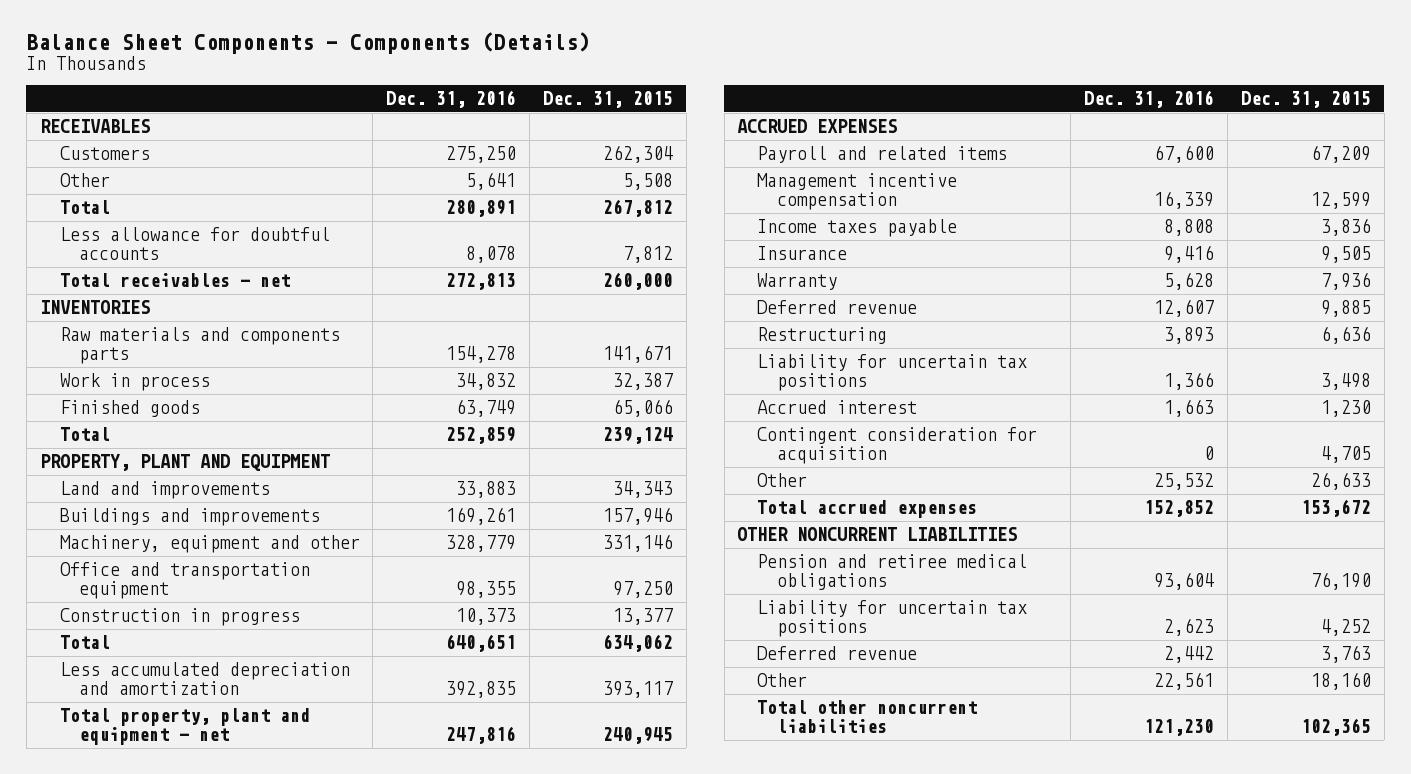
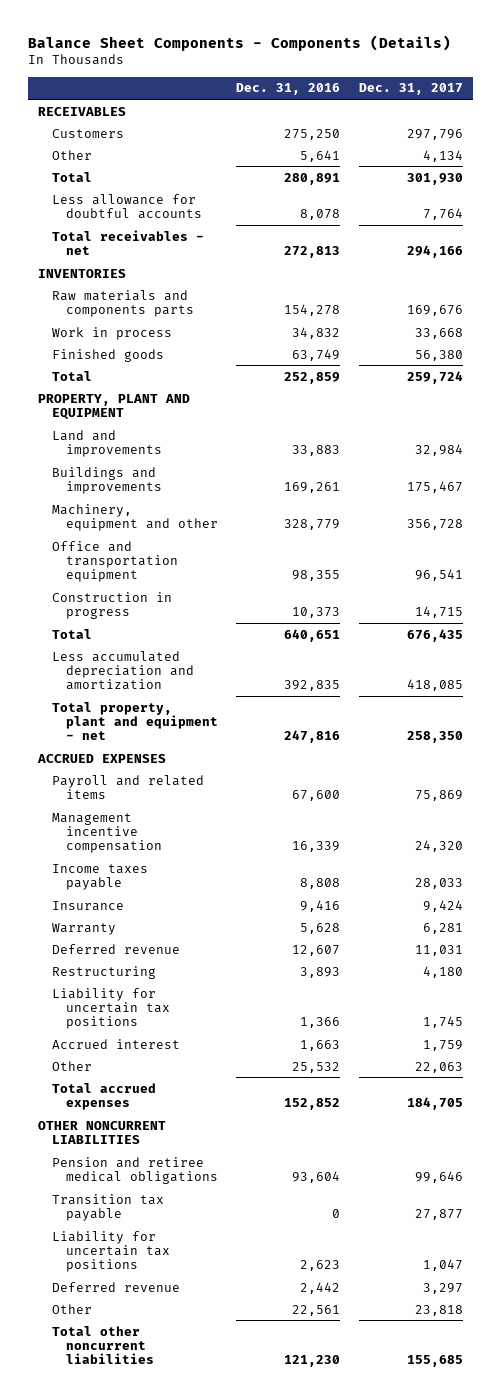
- | Dec. 31, 2016 | Dec. 31, 2015
+ | Dec. 31, 2016 | Dec. 31, 2017
- Contingent consideration for acquisition | 0 | 4,705
+ Transition tax payable | 0 | 27,877

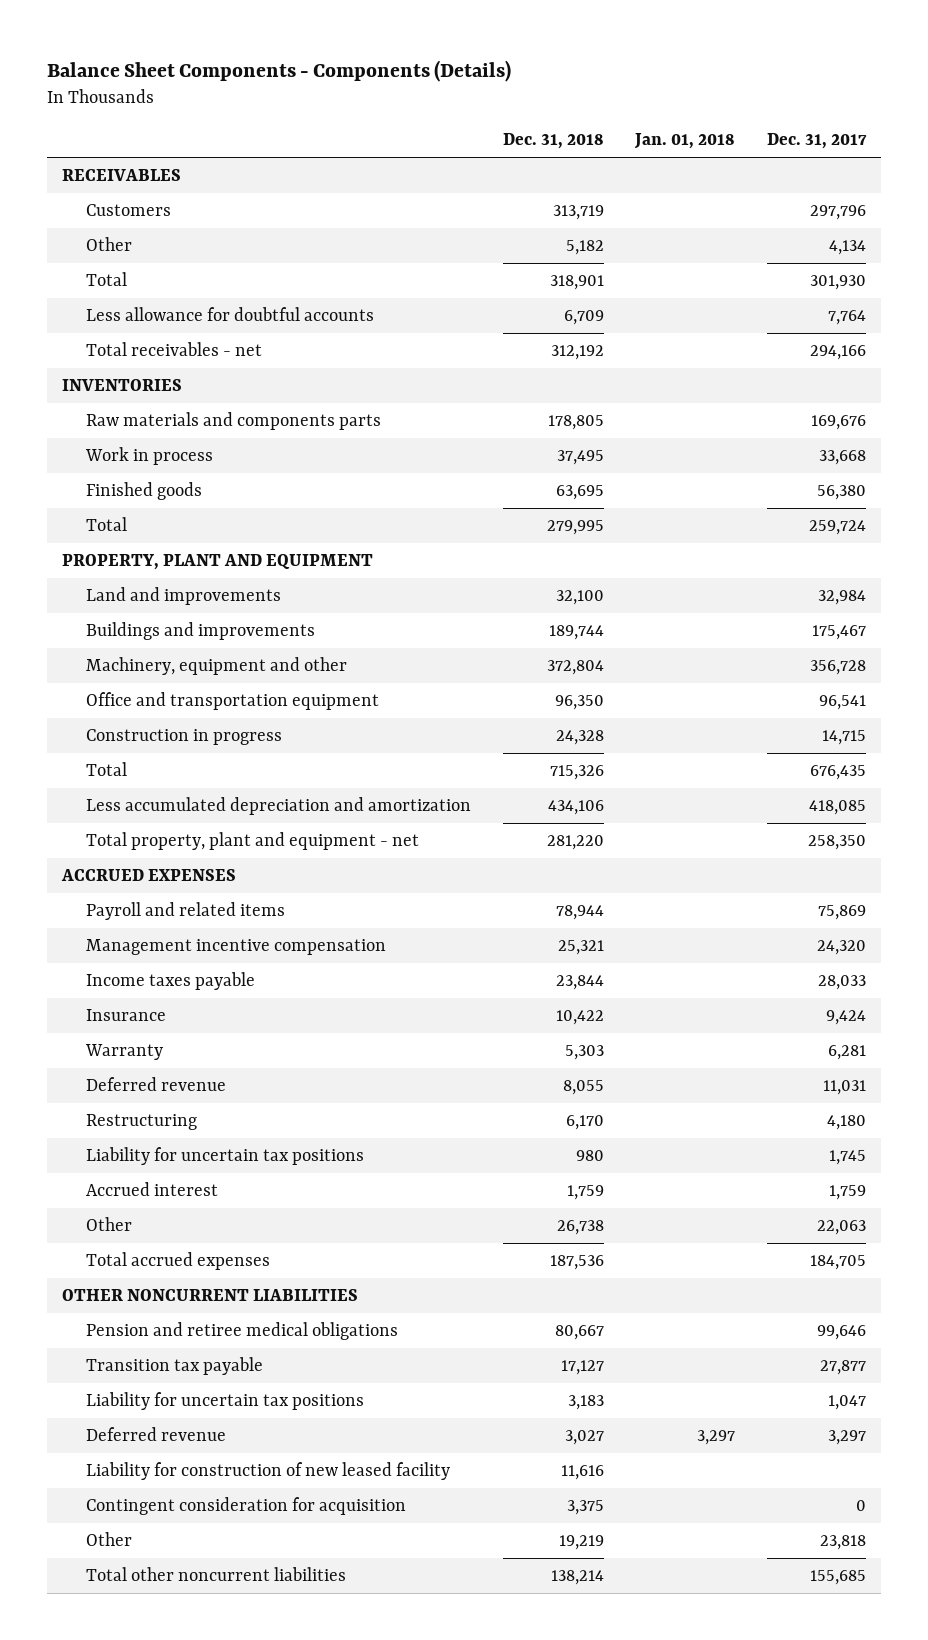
- | Dec. 31, 2016 | Dec. 31, 2017
+ | Dec. 31, 2018 | Jan. 01, 2018 | Dec. 31, 2017
+ Liability for construction of new leased facility | 11,616 | |
+ Contingent consideration for acquisition | 3,375 | | 0

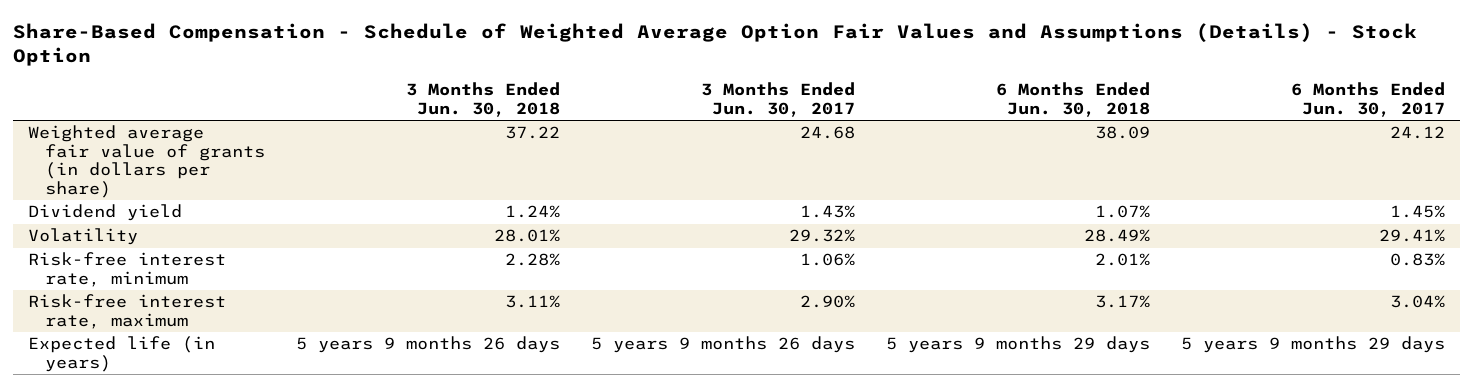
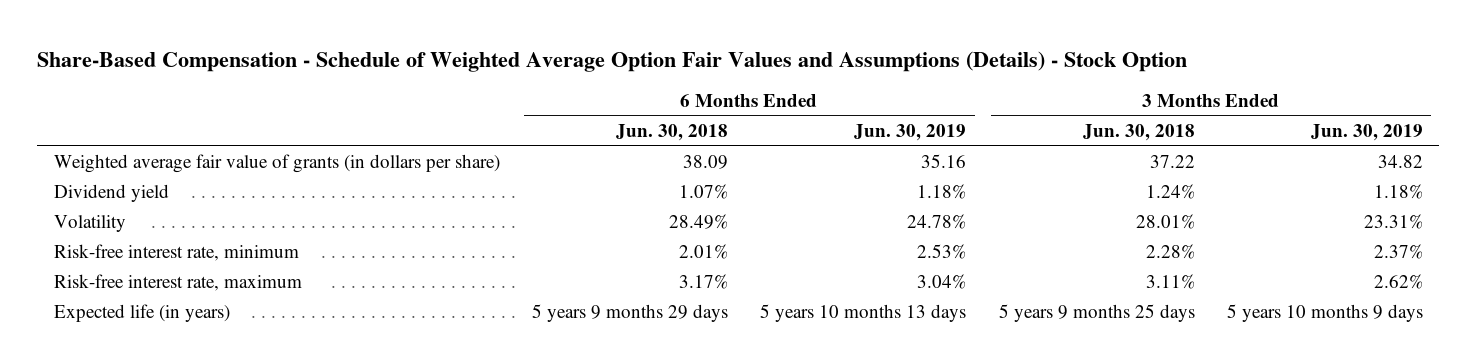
- | 3 Months Ended Jun. 30, 2018 | 3 Months Ended Jun. 30, 2017 | 6 Months Ended Jun. 30, 2018 | 6 Months Ended Jun. 30, 2017
+ | 6 Months Ended Jun. 30, 2018 | 6 Months Ended Jun. 30, 2019 | 3 Months Ended Jun. 30, 2018 | 3 Months Ended Jun. 30, 2019
- Expected life (in years) | 5 years 9 months 26 days | 5 years 9 months 26 days | 5 years 9 months 29 days | 5 years 9 months 29 days
+ Expected life (in years) | 5 years 9 months 29 days | 5 years 10 months 13 days | 5 years 9 months 25 days | 5 years 10 months 9 days

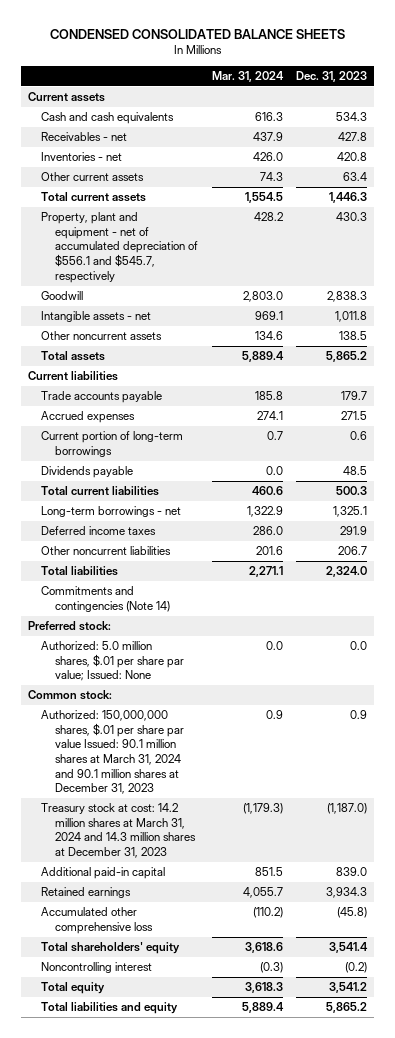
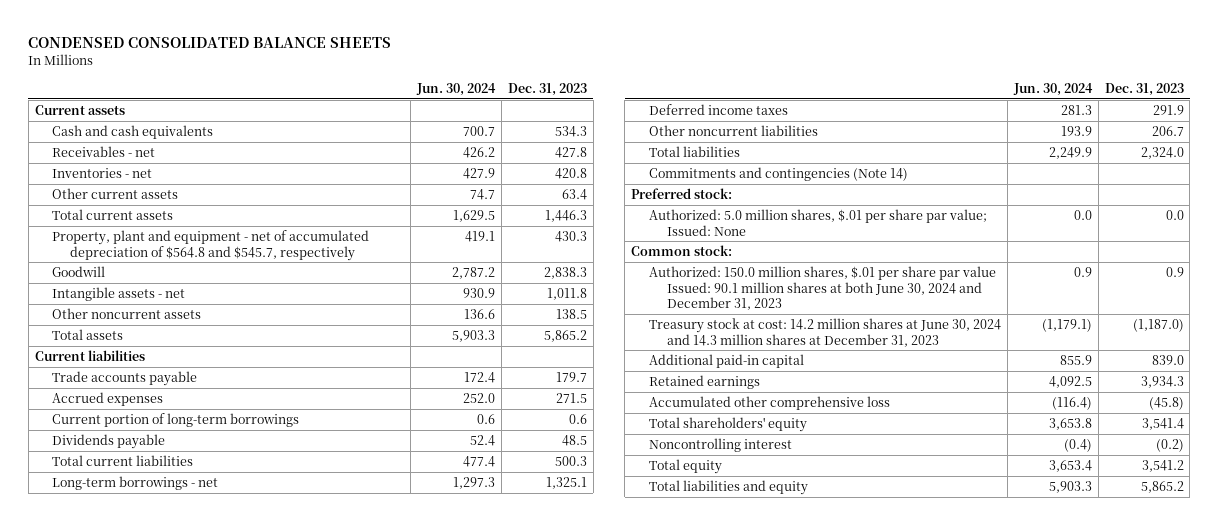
- | Mar. 31, 2024 | Dec. 31, 2023
+ | Jun. 30, 2024 | Dec. 31, 2023
- Property, plant and equipment - net of accumulated depreciation of $556.1 and $545.7, respectively | 428.2 | 430.3
+ Property, plant and equipment - net of accumulated depreciation of $564.8 and $545.7, respectively | 419.1 | 430.3
- Authorized: 150,000,000 shares, $.01 per share par value Issued: 90.1 million shares at March 31, 2024 and 90.1 million shares at December 31, 2023 | 0.9 | 0.9
- Treasury stock at cost: 14.2 million shares at March 31, 2024 and 14.3 million shares at December 31, 2023 | (1,179.3) | (1,187.0)
+ Authorized: 150.0 million shares, $.01 per share par value Issued: 90.1 million shares at both June 30, 2024 and December 31, 2023 | 0.9 | 0.9
+ Treasury stock at cost: 14.2 million shares at June 30, 2024 and 14.3 million shares at December 31, 2023 | (1,179.1) | (1,187.0)

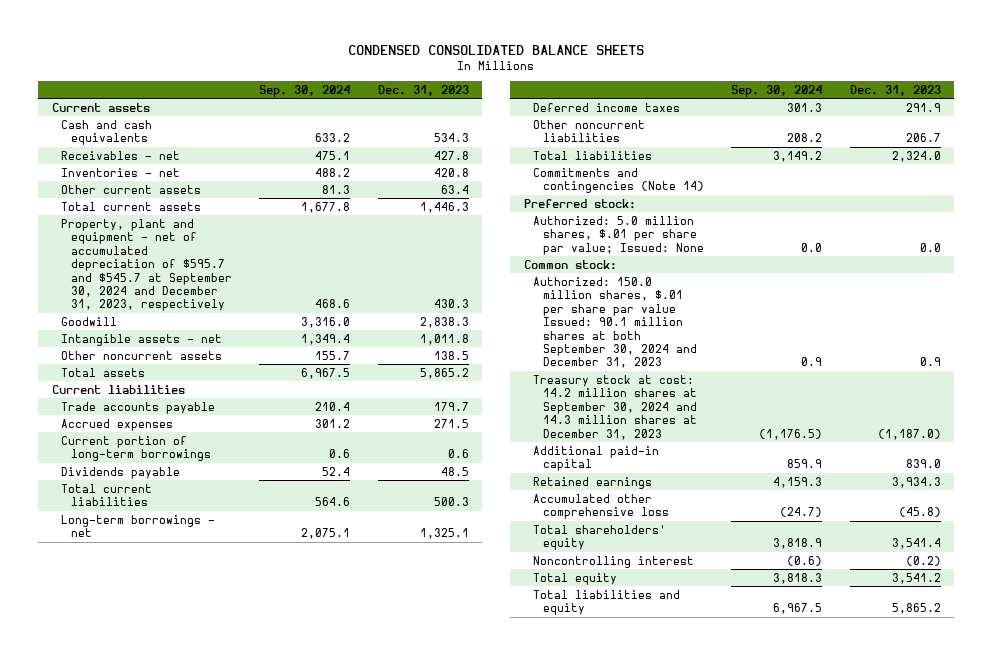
- | Jun. 30, 2024 | Dec. 31, 2023
+ | Sep. 30, 2024 | Dec. 31, 2023
- Property, plant and equipment - net of accumulated depreciation of $564.8 and $545.7, respectively | 419.1 | 430.3
+ Property, plant and equipment - net of accumulated depreciation of $595.7 and $545.7 at September 30, 2024 and December 31, 2023, respectively | 468.6 | 430.3
- Authorized: 150.0 million shares, $.01 per share par value Issued: 90.1 million shares at both June 30, 2024 and December 31, 2023 | 0.9 | 0.9
- Treasury stock at cost: 14.2 million shares at June 30, 2024 and 14.3 million shares at December 31, 2023 | (1,179.1) | (1,187.0)
+ Authorized: 150.0 million shares, $.01 per share par value Issued: 90.1 million shares at both September 30, 2024 and December 31, 2023 | 0.9 | 0.9
+ Treasury stock at cost: 14.2 million shares at September 30, 2024 and 14.3 million shares at December 31, 2023 | (1,176.5) | (1,187.0)

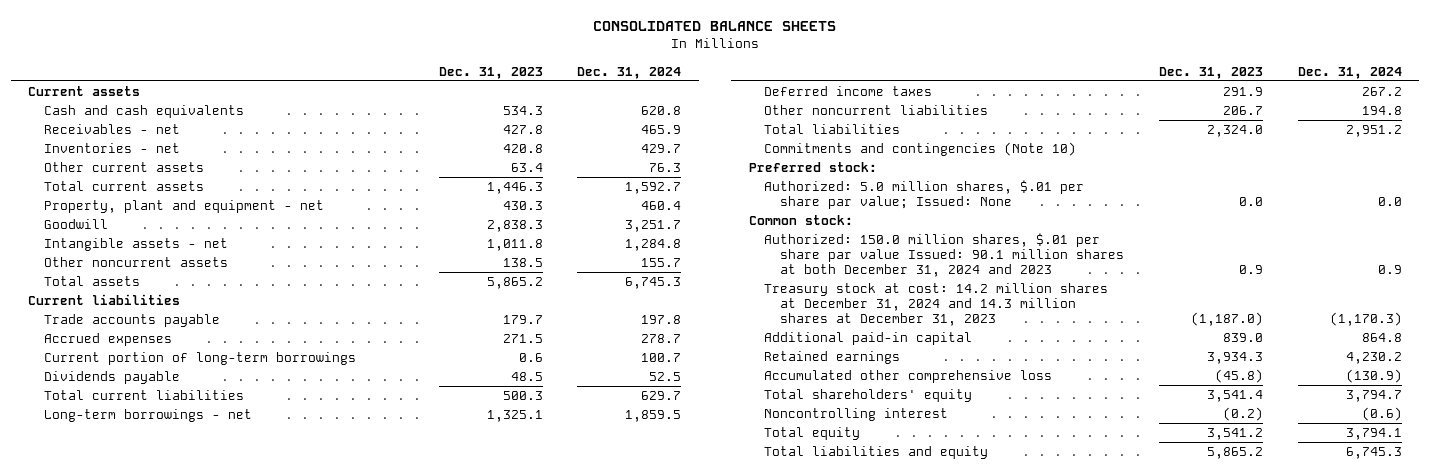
- CONDENSED CONSOLIDATED BALANCE SHEETS
+ CONSOLIDATED BALANCE SHEETS
- | Sep. 30, 2024 | Dec. 31, 2023
+ | Dec. 31, 2023 | Dec. 31, 2024
- Property, plant and equipment - net of accumulated depreciation of $595.7 and $545.7 at September 30, 2024 and December 31, 2023, respectively | 468.6 | 430.3
+ Property, plant and equipment - net | 430.3 | 460.4
- Commitments and contingencies (Note 14)
+ Commitments and contingencies (Note 10)
- Authorized: 150.0 million shares, $.01 per share par value Issued: 90.1 million shares at both September 30, 2024 and December 31, 2023 | 0.9 | 0.9
- Treasury stock at cost: 14.2 million shares at September 30, 2024 and 14.3 million shares at December 31, 2023 | (1,176.5) | (1,187.0)
+ Authorized: 150.0 million shares, $.01 per share par value Issued: 90.1 million shares at both December 31, 2024 and 2023 | 0.9 | 0.9
+ Treasury stock at cost: 14.2 million shares at December 31, 2024 and 14.3 million shares at December 31, 2023 | (1,187.0) | (1,170.3)

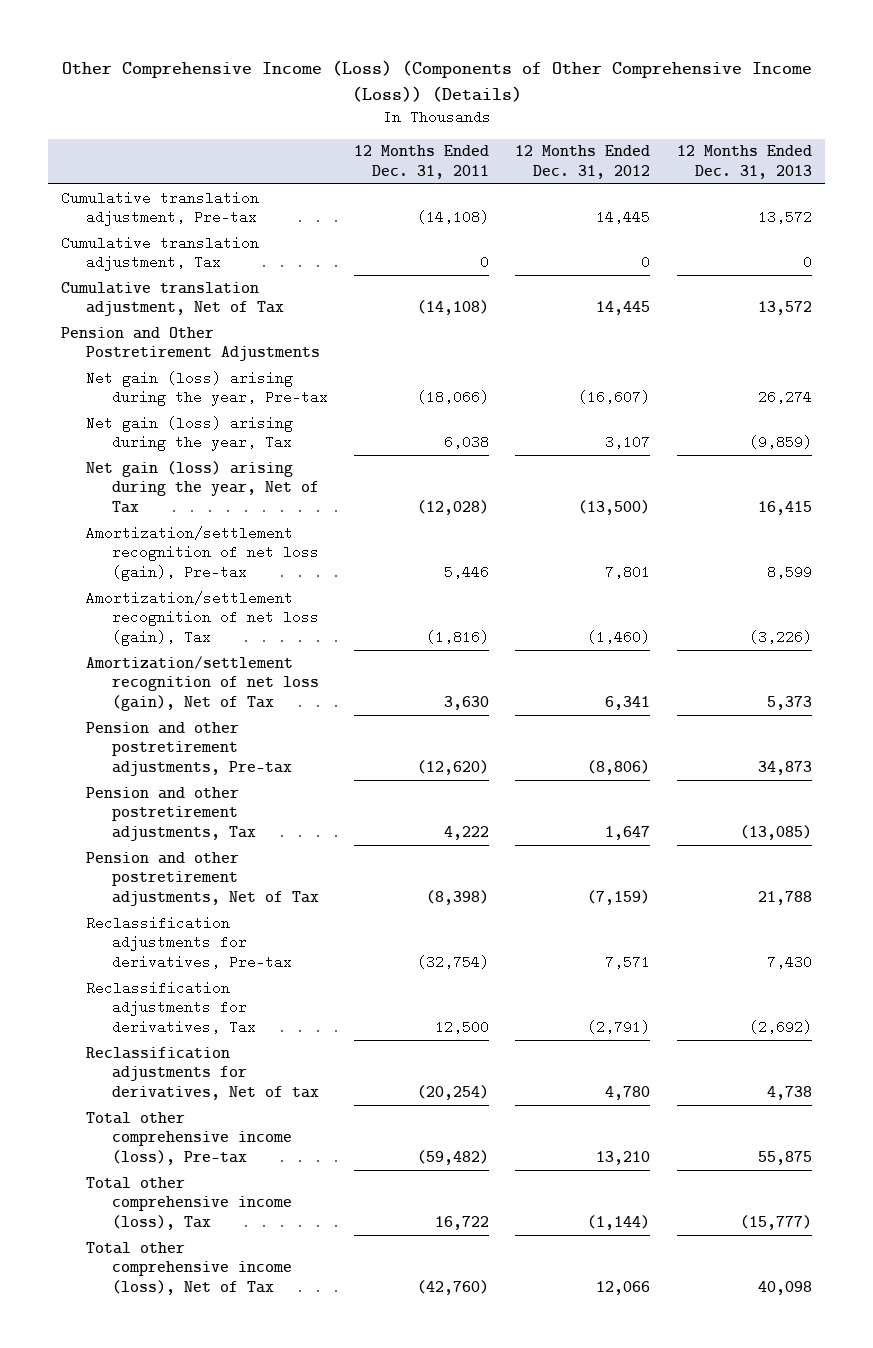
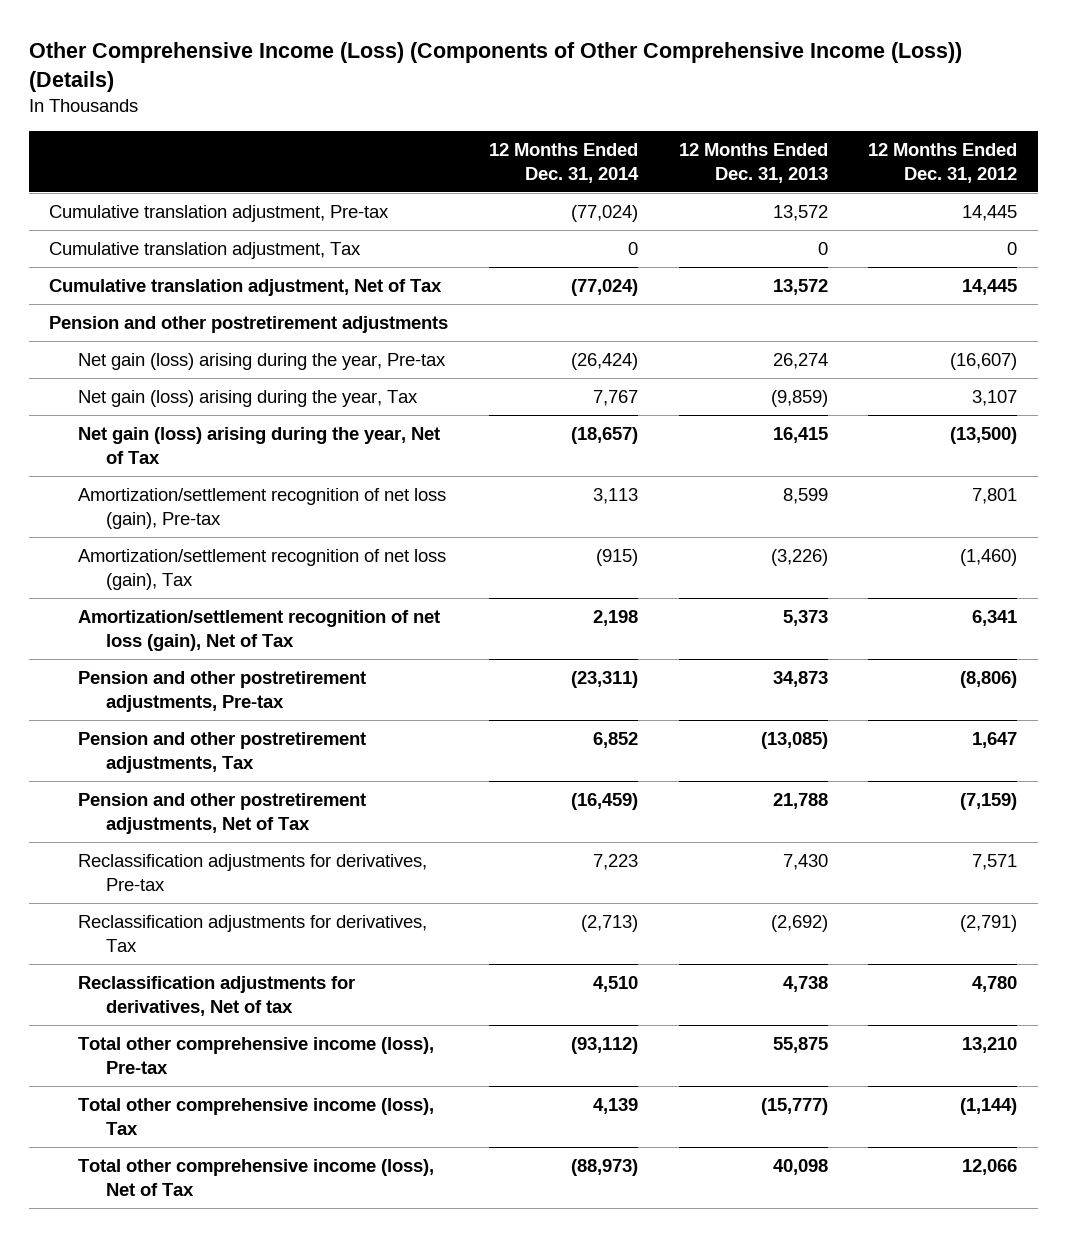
- | 12 Months Ended Dec. 31, 2011 | 12 Months Ended Dec. 31, 2012 | 12 Months Ended Dec. 31, 2013
+ | 12 Months Ended Dec. 31, 2014 | 12 Months Ended Dec. 31, 2013 | 12 Months Ended Dec. 31, 2012
- Pension and Other Postretirement Adjustments
+ Pension and other postretirement adjustments

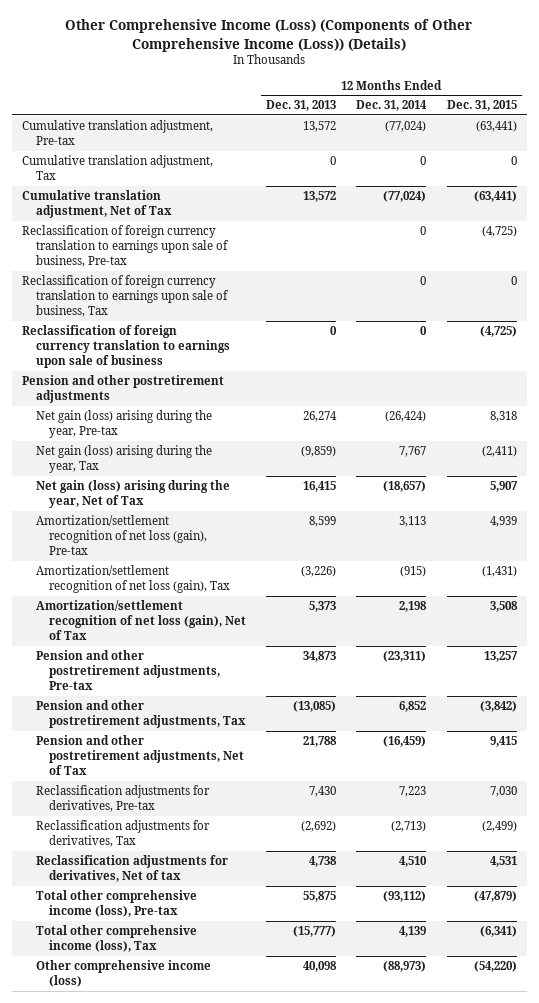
- | 12 Months Ended Dec. 31, 2014 | 12 Months Ended Dec. 31, 2013 | 12 Months Ended Dec. 31, 2012
+ | 12 Months Ended Dec. 31, 2013 | 12 Months Ended Dec. 31, 2014 | 12 Months Ended Dec. 31, 2015
+ Reclassification of foreign currency translation to earnings upon sale of business, Pre-tax | | 0 | (4,725)
+ Reclassification of foreign currency translation to earnings upon sale of business, Tax | | 0 | 0
+ Reclassification of foreign currency translation to earnings upon sale of business | 0 | 0 | (4,725)
- Total other comprehensive income (loss), Net of Tax | (88,973) | 40,098 | 12,066
+ Other comprehensive income (loss) | 40,098 | (88,973) | (54,220)

